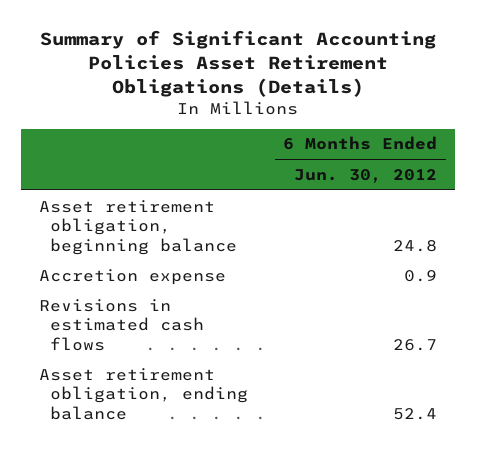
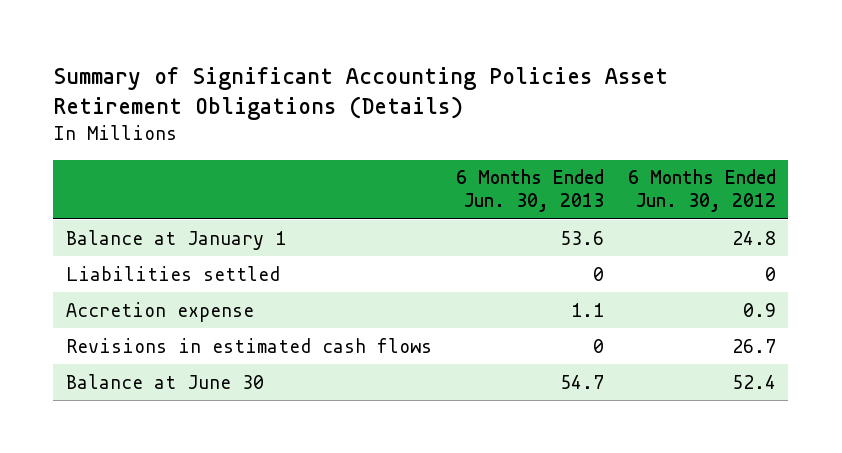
- | 6 Months Ended Jun. 30, 2012
+ | 6 Months Ended Jun. 30, 2013 | 6 Months Ended Jun. 30, 2012
- Asset retirement obligation, beginning balance | 24.8
+ Balance at January 1 | 53.6 | 24.8
+ Liabilities settled | 0 | 0
- Asset retirement obligation, ending balance | 52.4
+ Balance at June 30 | 54.7 | 52.4

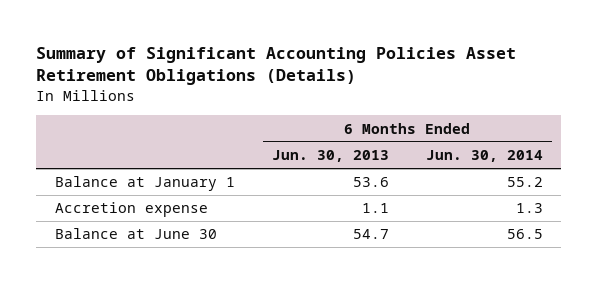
- | 6 Months Ended Jun. 30, 2013 | 6 Months Ended Jun. 30, 2012
+ | 6 Months Ended Jun. 30, 2013 | 6 Months Ended Jun. 30, 2014
- Liabilities settled | 0 | 0
- Revisions in estimated cash flows | 0 | 26.7

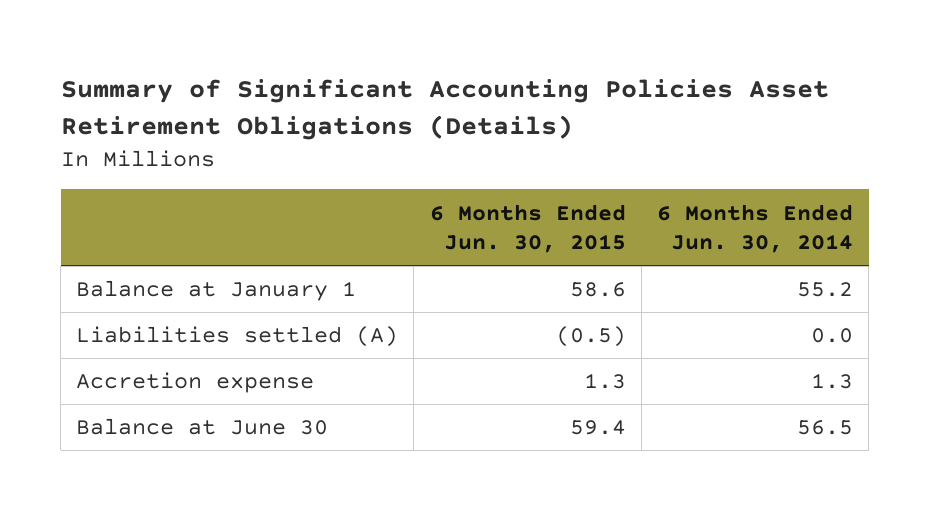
- | 6 Months Ended Jun. 30, 2013 | 6 Months Ended Jun. 30, 2014
+ | 6 Months Ended Jun. 30, 2015 | 6 Months Ended Jun. 30, 2014
+ Liabilities settled (A) | (0.5) | 0.0

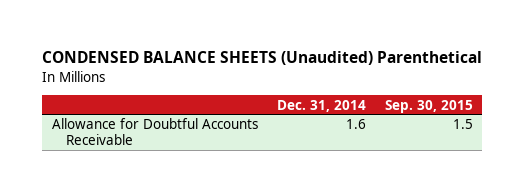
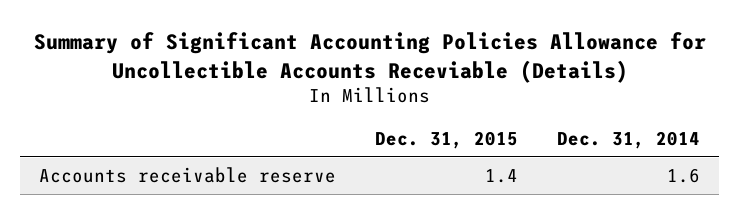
- CONDENSED BALANCE SHEETS (Unaudited) Parenthetical
+ Summary of Significant Accounting Policies Allowance for Uncollectible Accounts Receviable (Details)
- | Dec. 31, 2014 | Sep. 30, 2015
+ | Dec. 31, 2015 | Dec. 31, 2014
- Allowance for Doubtful Accounts Receivable | 1.6 | 1.5
+ Accounts receivable reserve | 1.4 | 1.6

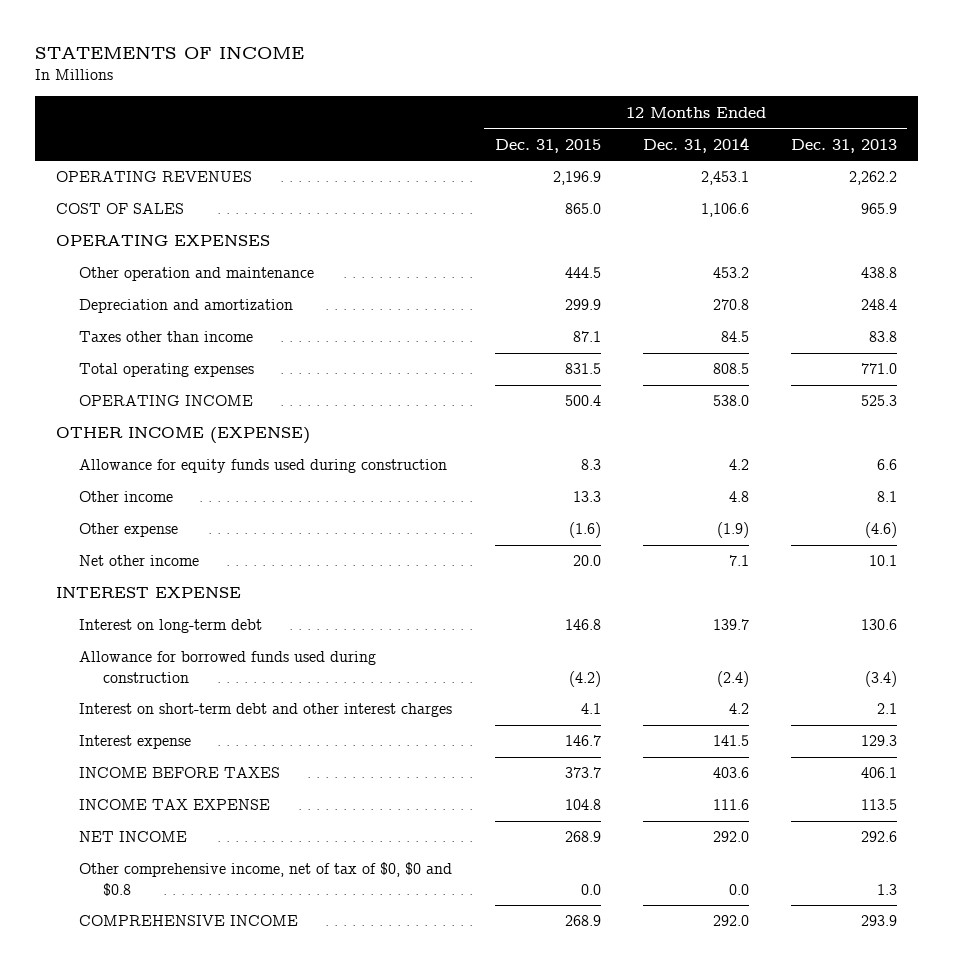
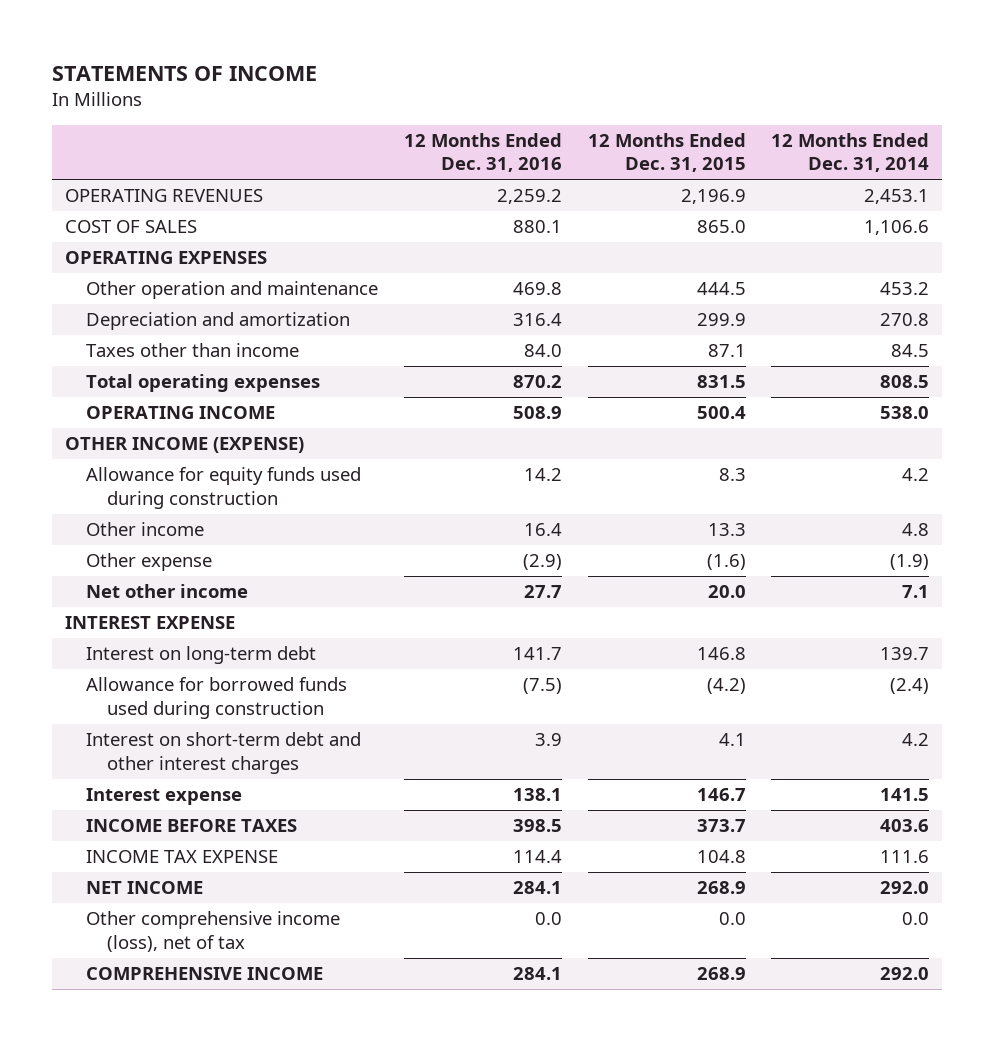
- | 12 Months Ended Dec. 31, 2015 | 12 Months Ended Dec. 31, 2014 | 12 Months Ended Dec. 31, 2013
+ | 12 Months Ended Dec. 31, 2016 | 12 Months Ended Dec. 31, 2015 | 12 Months Ended Dec. 31, 2014
- Other comprehensive income, net of tax of $0, $0 and $0.8 | 0.0 | 0.0 | 1.3
+ Other comprehensive income (loss), net of tax | 0.0 | 0.0 | 0.0

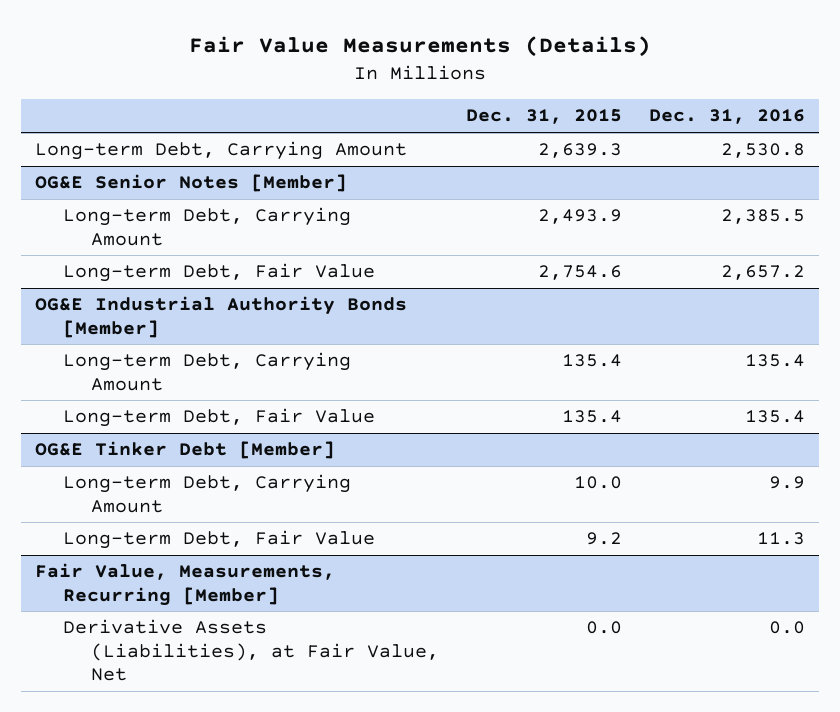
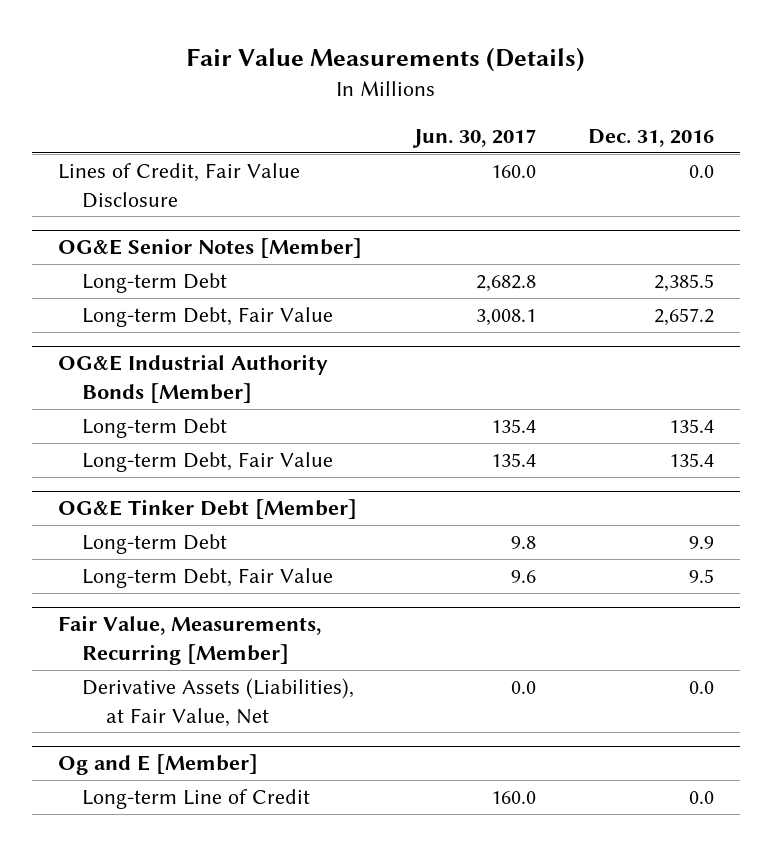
- | Dec. 31, 2015 | Dec. 31, 2016
+ | Jun. 30, 2017 | Dec. 31, 2016
- Long-term Debt, Carrying Amount | 2,639.3 | 2,530.8
+ Lines of Credit, Fair Value Disclosure | 160.0 | 0.0
@ OG&E Senior Notes [Member]
- Long-term Debt, Carrying Amount | 2,493.9 | 2,385.5
+ Long-term Debt | 2,682.8 | 2,385.5
@ OG&E Industrial Authority Bonds [Member]
- Long-term Debt, Carrying Amount | 135.4 | 135.4
+ Long-term Debt | 135.4 | 135.4
@ OG&E Tinker Debt [Member]
- Long-term Debt, Carrying Amount | 10.0 | 9.9
- Long-term Debt, Fair Value | 9.2 | 11.3
+ Long-term Debt | 9.8 | 9.9
+ Long-term Debt, Fair Value | 9.6 | 9.5
+ Og and E [Member]
+ Long-term Line of Credit | 160.0 | 0.0

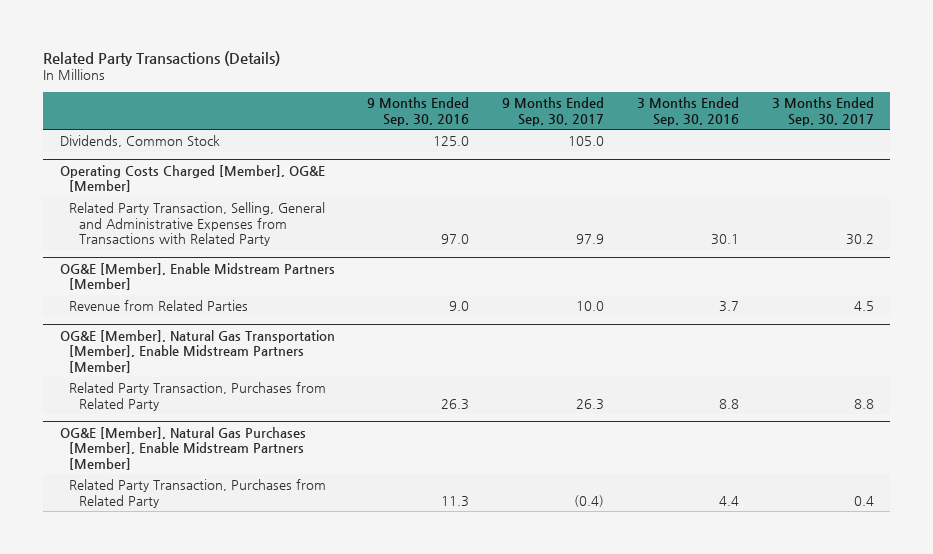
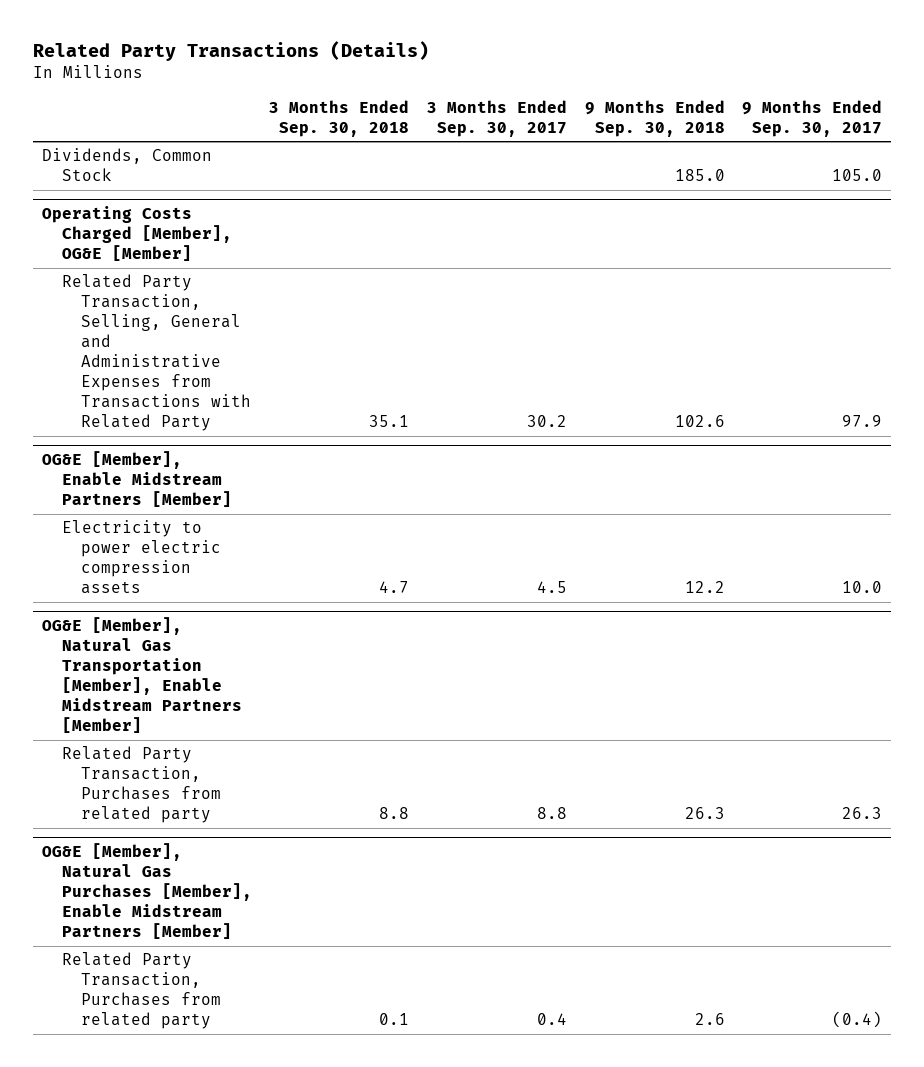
- | 9 Months Ended Sep. 30, 2016 | 9 Months Ended Sep. 30, 2017 | 3 Months Ended Sep. 30, 2016 | 3 Months Ended Sep. 30, 2017
+ | 3 Months Ended Sep. 30, 2018 | 3 Months Ended Sep. 30, 2017 | 9 Months Ended Sep. 30, 2018 | 9 Months Ended Sep. 30, 2017
@ OG&E [Member], Enable Midstream Partners [Member]
- Revenue from Related Parties | 9.0 | 10.0 | 3.7 | 4.5
+ Electricity to power electric compression assets | 4.7 | 4.5 | 12.2 | 10.0
@ OG&E [Member], Natural Gas Transportation [Member], Enable Midstream Partners [Member]
- Related Party Transaction, Purchases from Related Party | 26.3 | 26.3 | 8.8 | 8.8
+ Related Party Transaction, Purchases from related party | 8.8 | 8.8 | 26.3 | 26.3
@ OG&E [Member], Natural Gas Purchases [Member], Enable Midstream Partners [Member]
- Related Party Transaction, Purchases from Related Party | 11.3 | (0.4) | 4.4 | 0.4
+ Related Party Transaction, Purchases from related party | 0.1 | 0.4 | 2.6 | (0.4)

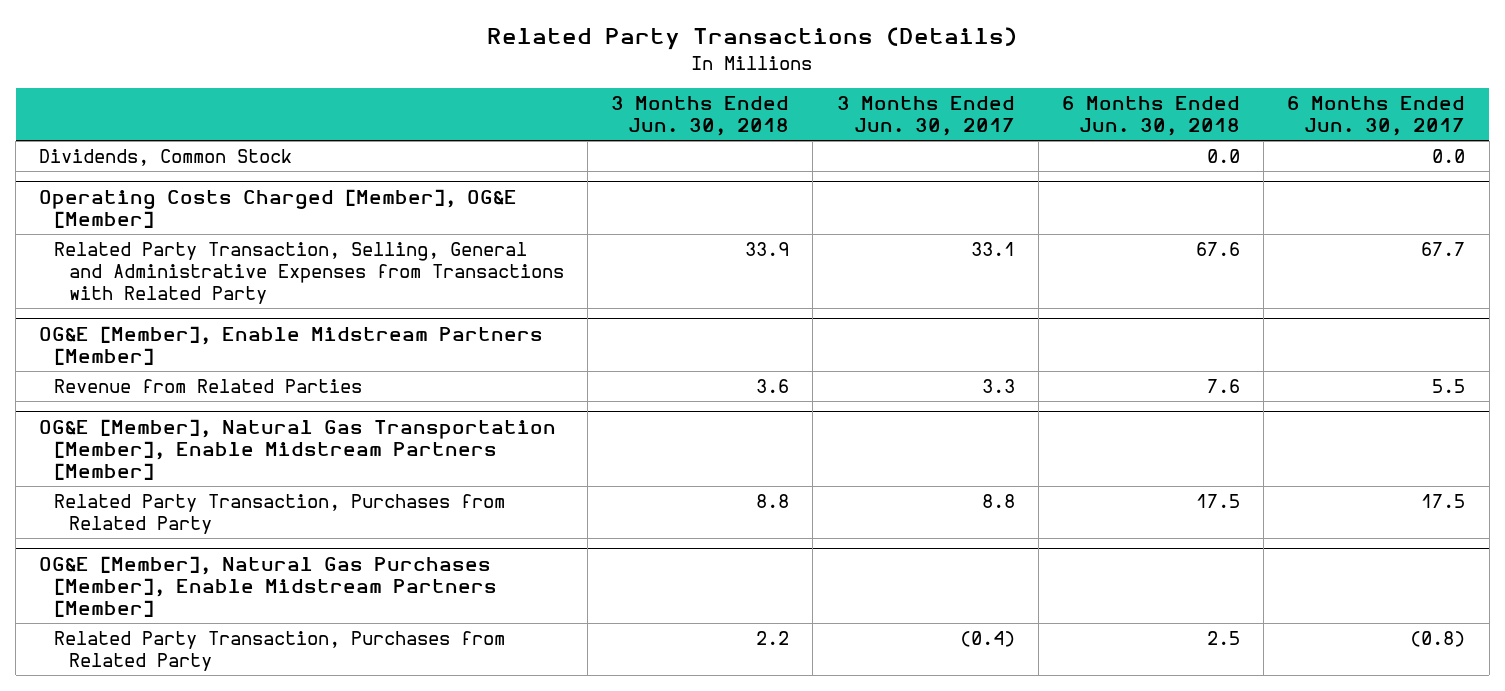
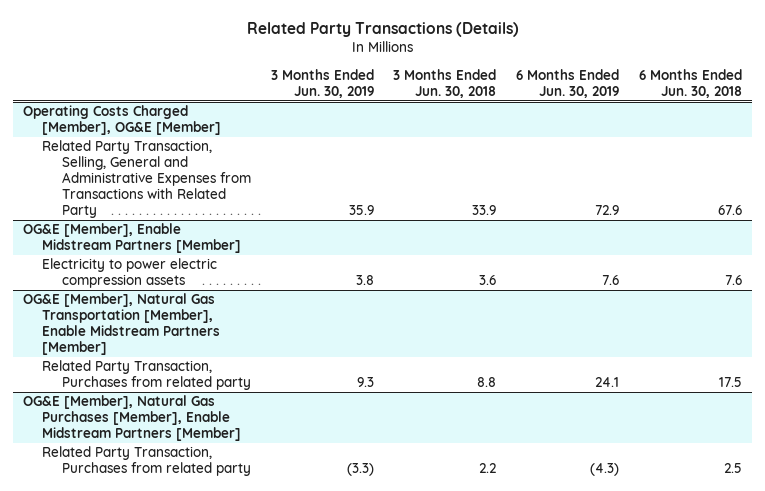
- | 3 Months Ended Jun. 30, 2018 | 3 Months Ended Jun. 30, 2017 | 6 Months Ended Jun. 30, 2018 | 6 Months Ended Jun. 30, 2017
+ | 3 Months Ended Jun. 30, 2019 | 3 Months Ended Jun. 30, 2018 | 6 Months Ended Jun. 30, 2019 | 6 Months Ended Jun. 30, 2018
- Dividends, Common Stock | | | 0.0 | 0.0
@ OG&E [Member], Enable Midstream Partners [Member]
- Revenue from Related Parties | 3.6 | 3.3 | 7.6 | 5.5
+ Electricity to power electric compression assets | 3.8 | 3.6 | 7.6 | 7.6
@ OG&E [Member], Natural Gas Transportation [Member], Enable Midstream Partners [Member]
- Related Party Transaction, Purchases from Related Party | 8.8 | 8.8 | 17.5 | 17.5
+ Related Party Transaction, Purchases from related party | 9.3 | 8.8 | 24.1 | 17.5
@ OG&E [Member], Natural Gas Purchases [Member], Enable Midstream Partners [Member]
- Related Party Transaction, Purchases from Related Party | 2.2 | (0.4) | 2.5 | (0.8)
+ Related Party Transaction, Purchases from related party | (3.3) | 2.2 | (4.3) | 2.5

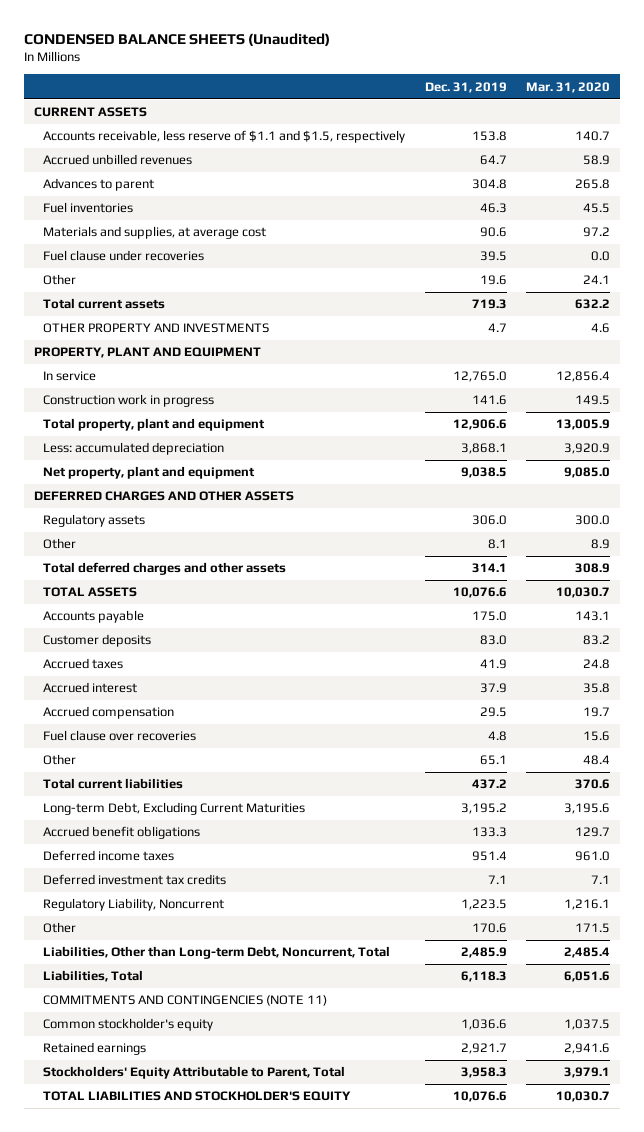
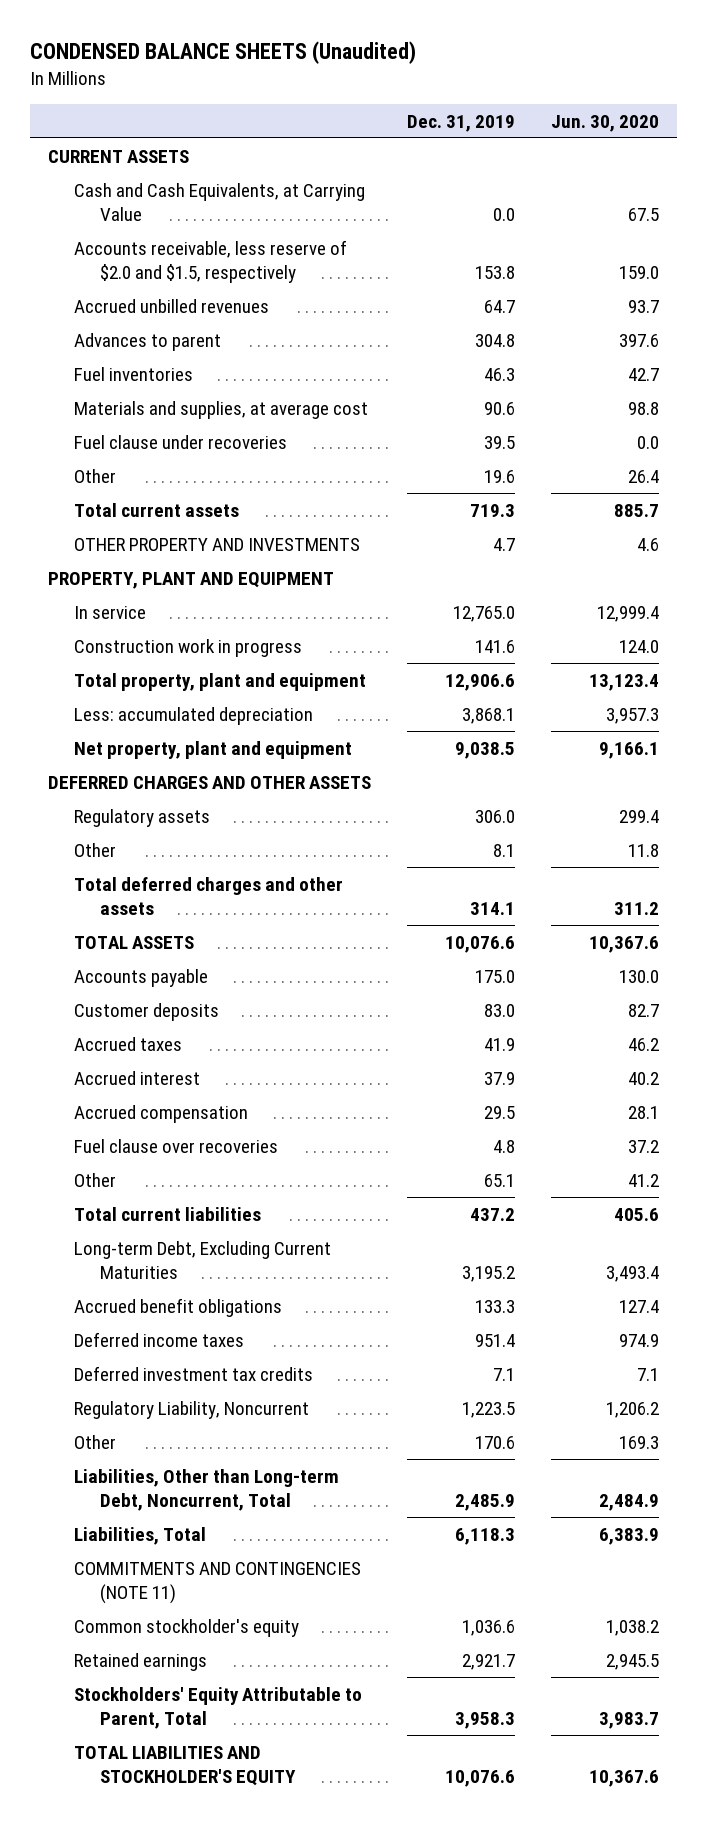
- | Dec. 31, 2019 | Mar. 31, 2020
+ | Dec. 31, 2019 | Jun. 30, 2020
- Accounts receivable, less reserve of $1.1 and $1.5, respectively | 153.8 | 140.7
+ Cash and Cash Equivalents, at Carrying Value | 0.0 | 67.5
+ Accounts receivable, less reserve of $2.0 and $1.5, respectively | 153.8 | 159.0

